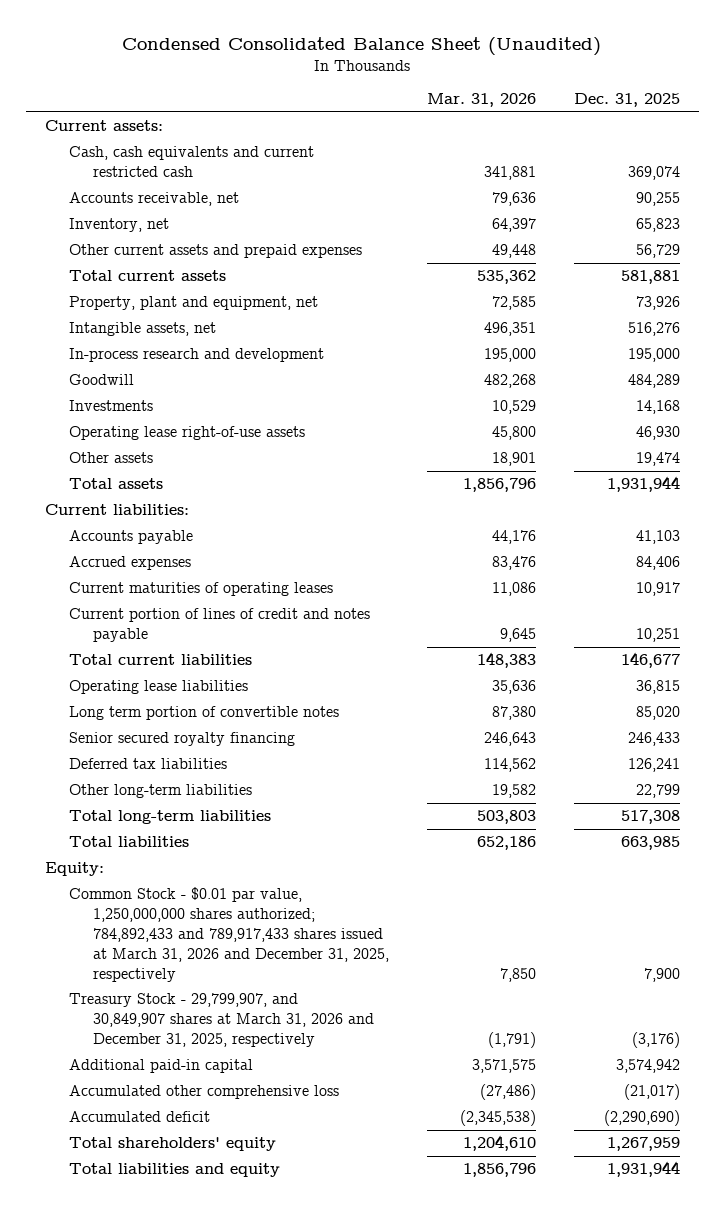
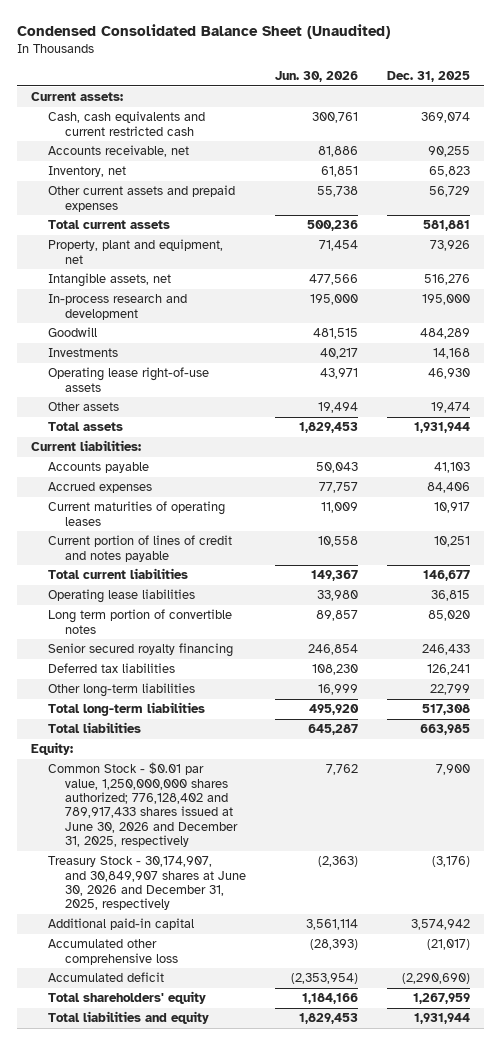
- | Mar. 31, 2026 | Dec. 31, 2025
+ | Jun. 30, 2026 | Dec. 31, 2025
- Common Stock - $0.01 par value, 1,250,000,000 shares authorized; 784,892,433 and 789,917,433 shares issued at March 31, 2026 and December 31, 2025, respectively | 7,850 | 7,900
- Treasury Stock - 29,799,907, and 30,849,907 shares at March 31, 2026 and December 31, 2025, respectively | (1,791) | (3,176)
+ Common Stock - $0.01 par value, 1,250,000,000 shares authorized; 776,128,402 and 789,917,433 shares issued at June 30, 2026 and December 31, 2025, respectively | 7,762 | 7,900
+ Treasury Stock - 30,174,907, and 30,849,907 shares at June 30, 2026 and December 31, 2025, respectively | (2,363) | (3,176)

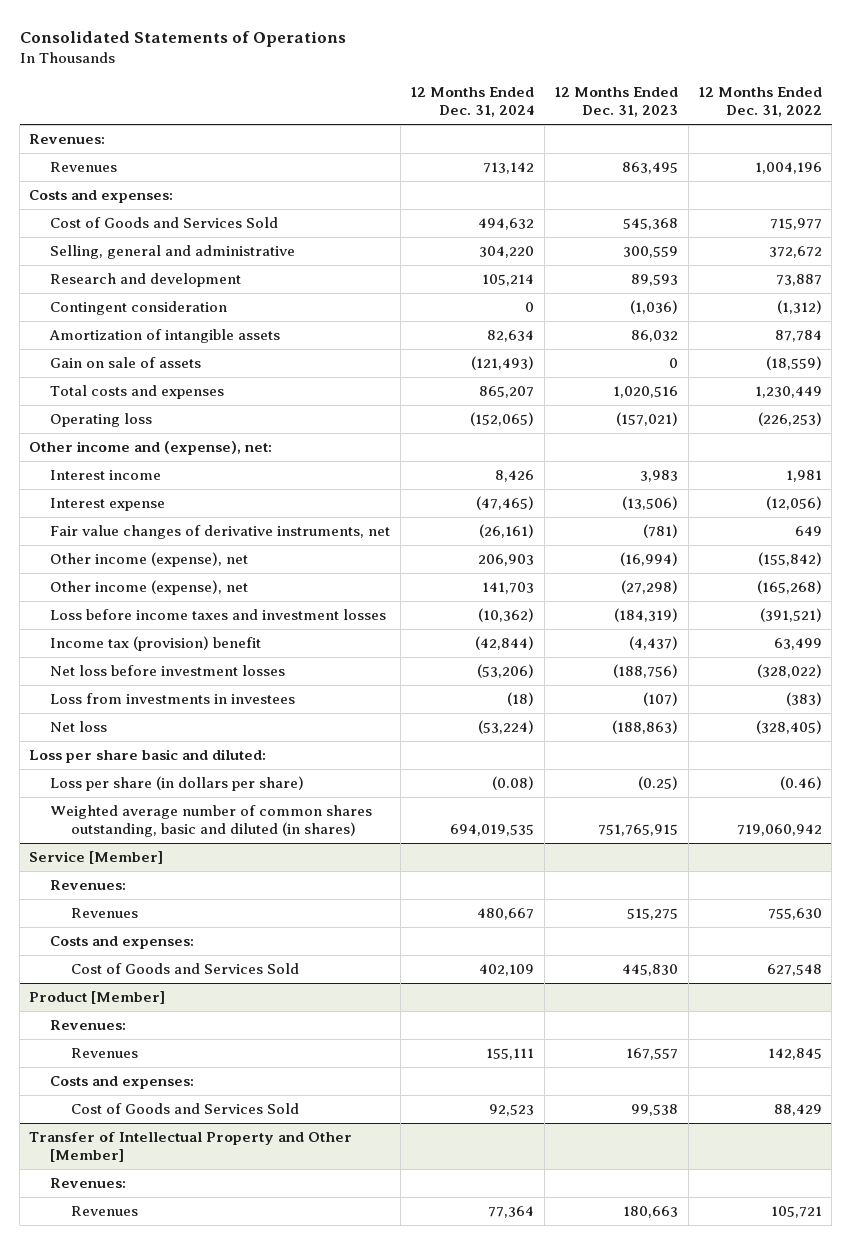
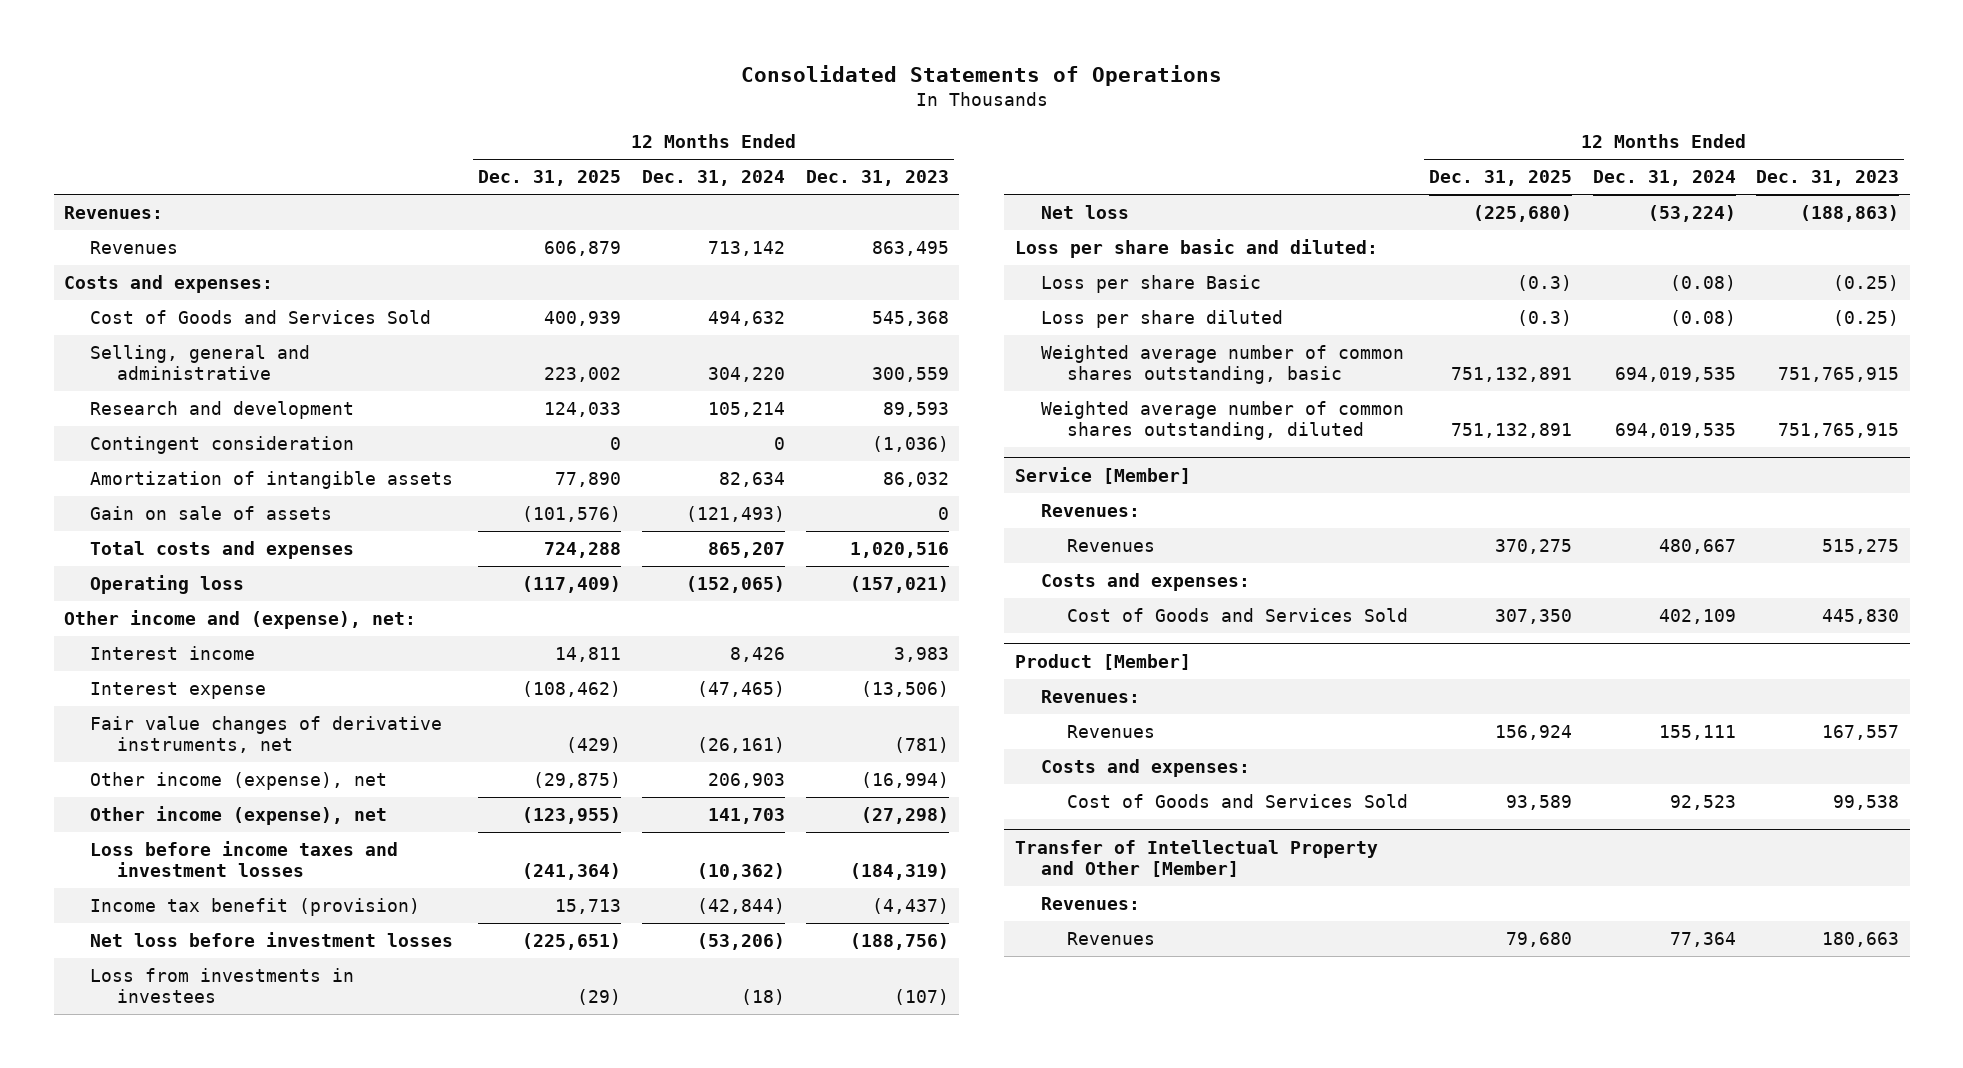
- | 12 Months Ended Dec. 31, 2024 | 12 Months Ended Dec. 31, 2023 | 12 Months Ended Dec. 31, 2022
+ | 12 Months Ended Dec. 31, 2025 | 12 Months Ended Dec. 31, 2024 | 12 Months Ended Dec. 31, 2023
- Income tax (provision) benefit | (42,844) | (4,437) | 63,499
+ Income tax benefit (provision) | 15,713 | (42,844) | (4,437)
- Loss per share (in dollars per share) | (0.08) | (0.25) | (0.46)
- Weighted average number of common shares outstanding, basic and diluted (in shares) | 694,019,535 | 751,765,915 | 719,060,942
+ Loss per share Basic | (0.3) | (0.08) | (0.25)
+ Loss per share diluted | (0.3) | (0.08) | (0.25)
+ Weighted average number of common shares outstanding, basic | 751,132,891 | 694,019,535 | 751,765,915
+ Weighted average number of common shares outstanding, diluted | 751,132,891 | 694,019,535 | 751,765,915

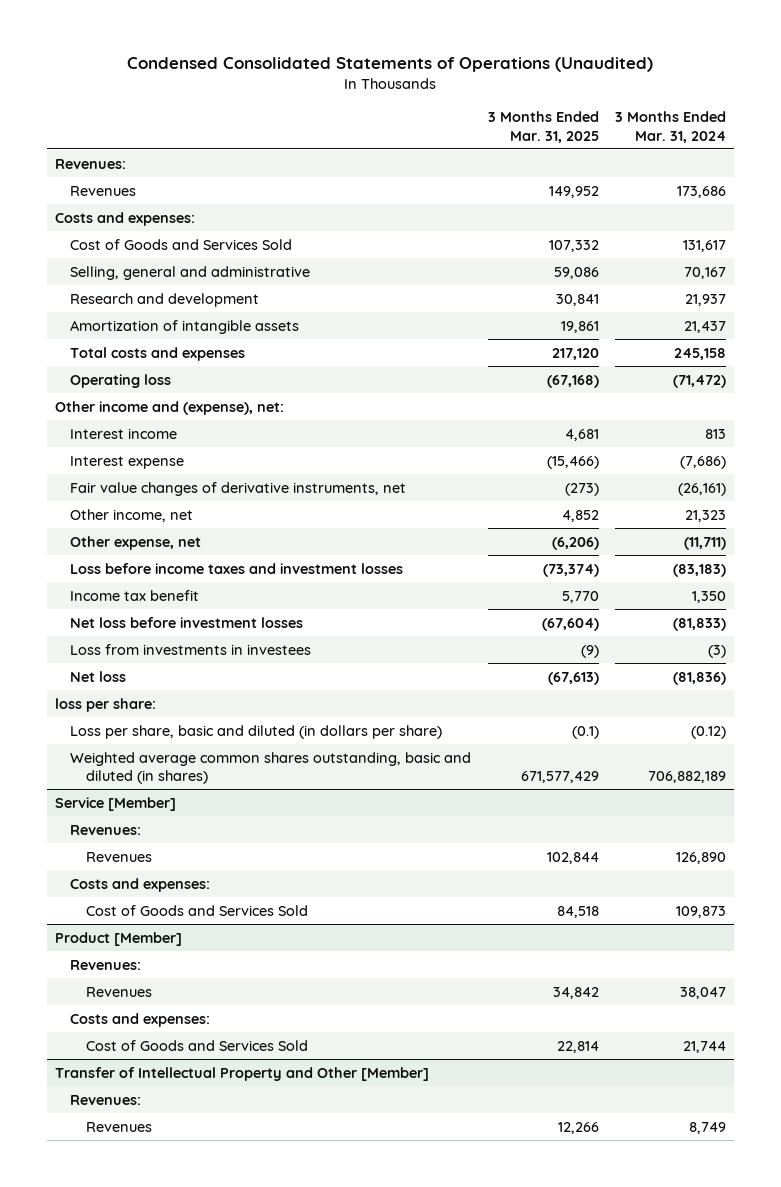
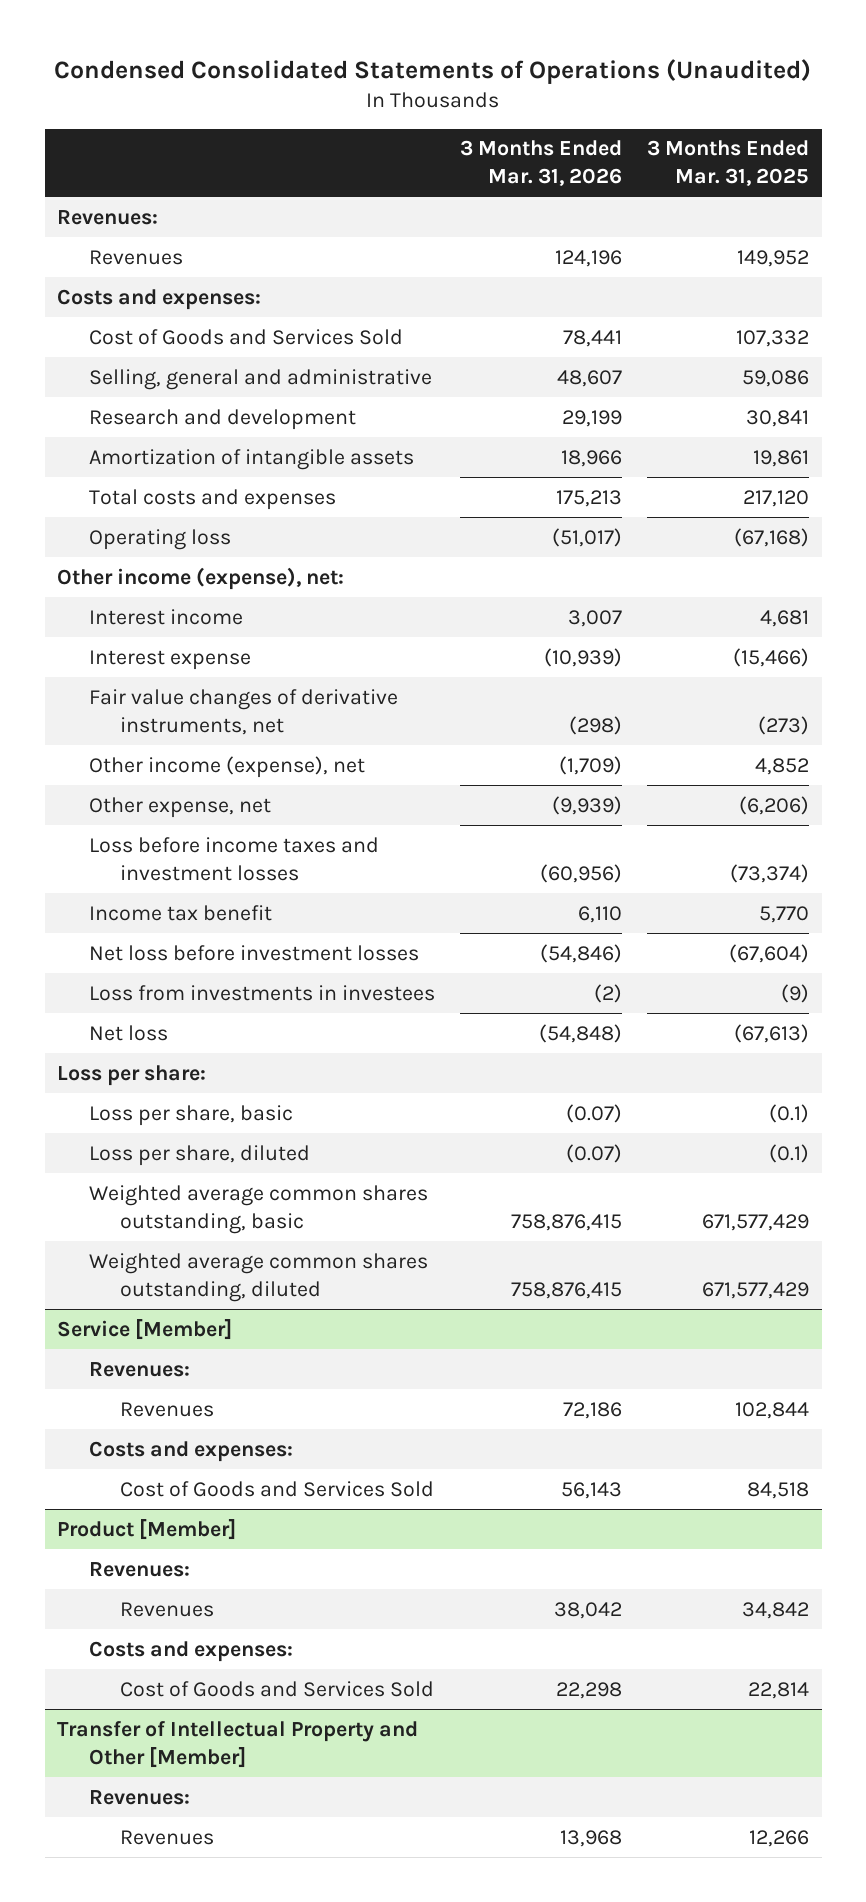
- | 3 Months Ended Mar. 31, 2025 | 3 Months Ended Mar. 31, 2024
+ | 3 Months Ended Mar. 31, 2026 | 3 Months Ended Mar. 31, 2025
- Other income and (expense), net:
+ Other income (expense), net:
- Other income, net | 4,852 | 21,323
+ Other income (expense), net | (1,709) | 4,852
- loss per share:
- Loss per share, basic and diluted (in dollars per share) | (0.1) | (0.12)
- Weighted average common shares outstanding, basic and diluted (in shares) | 671,577,429 | 706,882,189
+ Loss per share:
+ Loss per share, basic | (0.07) | (0.1)
+ Loss per share, diluted | (0.07) | (0.1)
+ Weighted average common shares outstanding, basic | 758,876,415 | 671,577,429
+ Weighted average common shares outstanding, diluted | 758,876,415 | 671,577,429

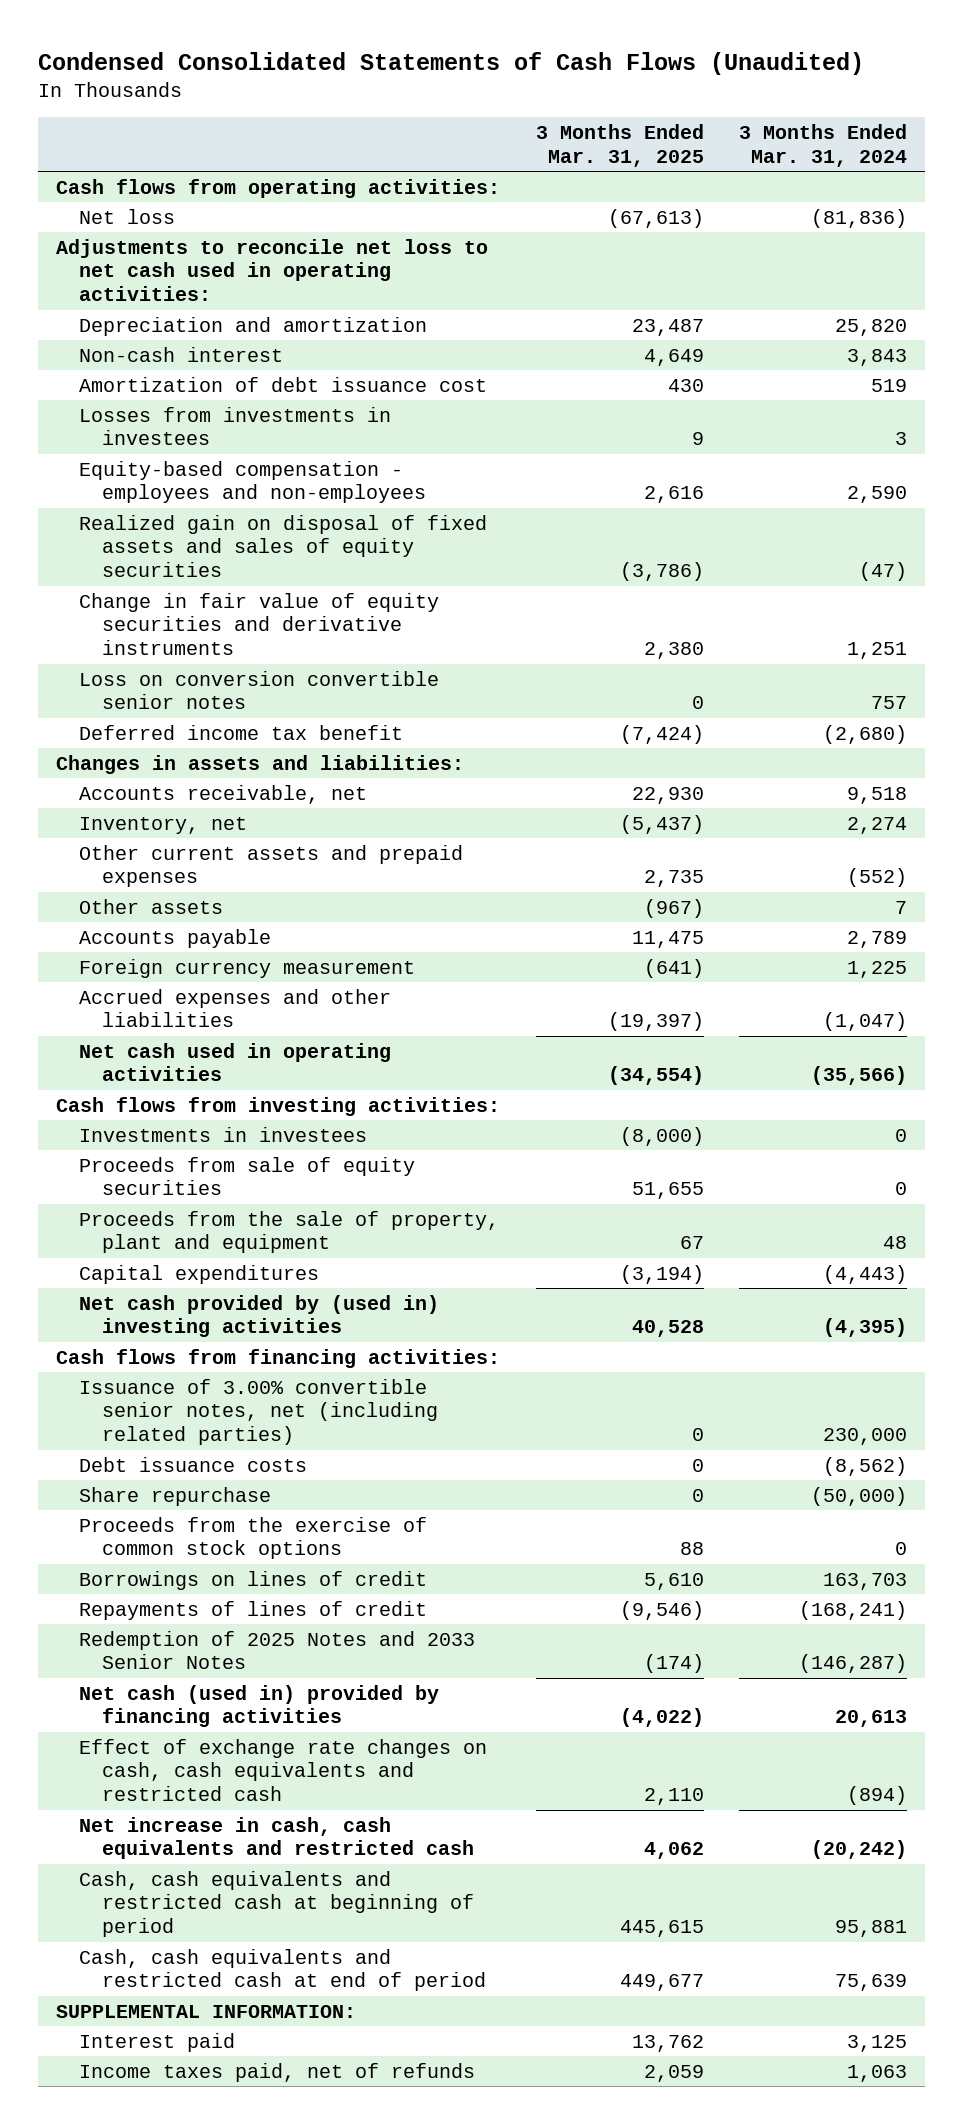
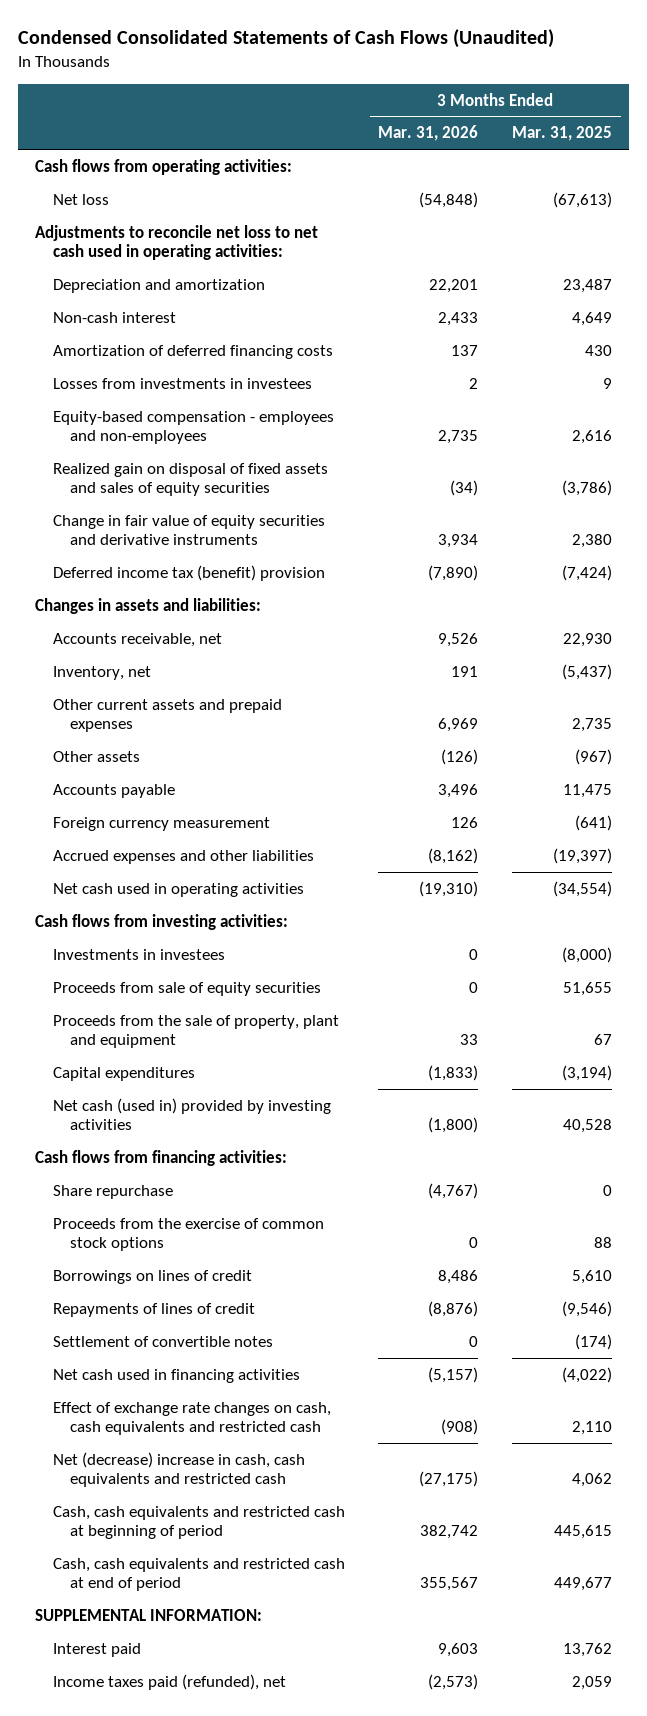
- | 3 Months Ended Mar. 31, 2025 | 3 Months Ended Mar. 31, 2024
+ | 3 Months Ended Mar. 31, 2026 | 3 Months Ended Mar. 31, 2025
- Amortization of debt issuance cost | 430 | 519
+ Amortization of deferred financing costs | 137 | 430
- Loss on conversion convertible senior notes | 0 | 757
- Deferred income tax benefit | (7,424) | (2,680)
+ Deferred income tax (benefit) provision | (7,890) | (7,424)
- Net cash provided by (used in) investing activities | 40,528 | (4,395)
+ Net cash (used in) provided by investing activities | (1,800) | 40,528
- Issuance of 3.00% convertible senior notes, net (including related parties) | 0 | 230,000
- Debt issuance costs | 0 | (8,562)
- Redemption of 2025 Notes and 2033 Senior Notes | (174) | (146,287)
- Net cash (used in) provided by financing activities | (4,022) | 20,613
+ Settlement of convertible notes | 0 | (174)
+ Net cash used in financing activities | (5,157) | (4,022)
- Net increase in cash, cash equivalents and restricted cash | 4,062 | (20,242)
+ Net (decrease) increase in cash, cash equivalents and restricted cash | (27,175) | 4,062
- Income taxes paid, net of refunds | 2,059 | 1,063
+ Income taxes paid (refunded), net | (2,573) | 2,059

